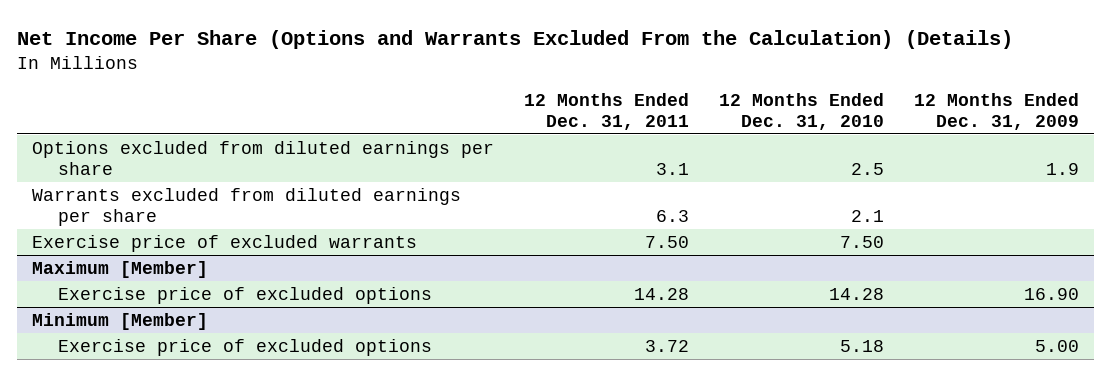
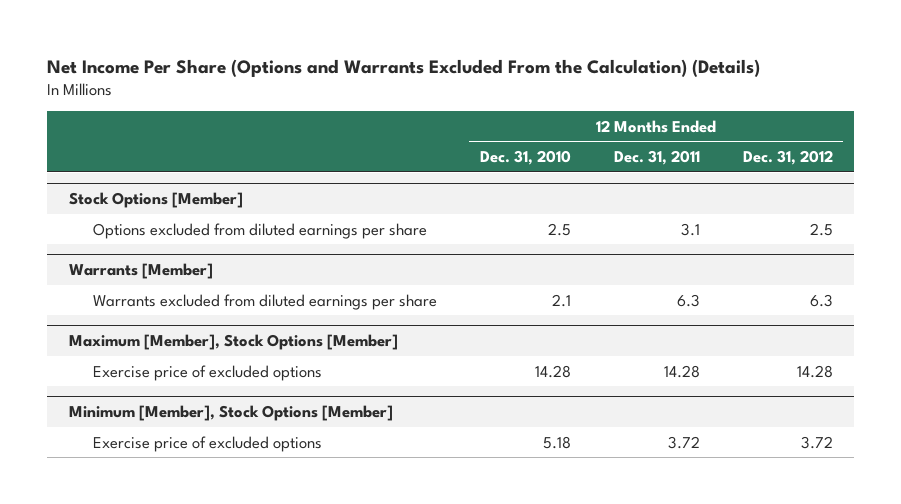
- | 12 Months Ended Dec. 31, 2011 | 12 Months Ended Dec. 31, 2010 | 12 Months Ended Dec. 31, 2009
+ | 12 Months Ended Dec. 31, 2010 | 12 Months Ended Dec. 31, 2011 | 12 Months Ended Dec. 31, 2012
+ Stock Options [Member]
+ Warrants [Member]
- Exercise price of excluded warrants | 7.50 | 7.50 |
- Maximum [Member]
+ Maximum [Member], Stock Options [Member]
- Minimum [Member]
+ Minimum [Member], Stock Options [Member]

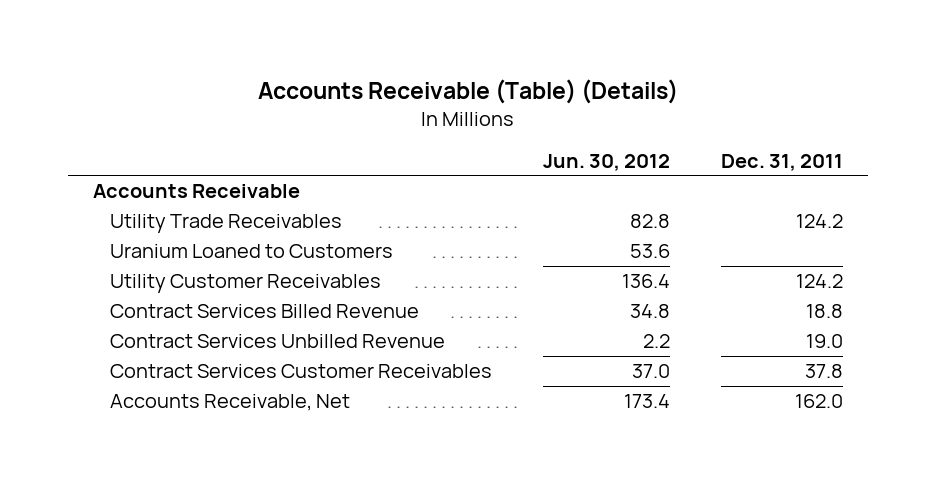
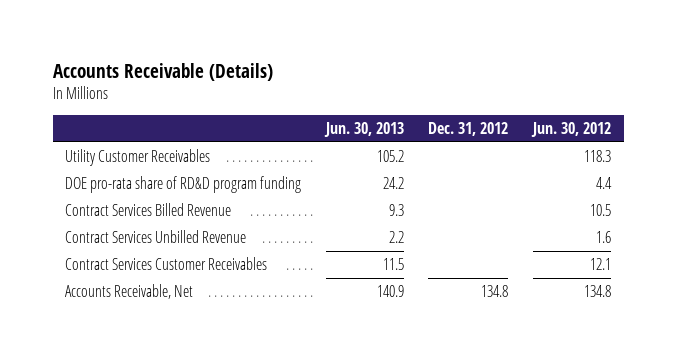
- Accounts Receivable (Table) (Details)
+ Accounts Receivable (Details)
- | Jun. 30, 2012 | Dec. 31, 2011
+ | Jun. 30, 2013 | Dec. 31, 2012 | Jun. 30, 2012
- Accounts Receivable
- Utility Trade Receivables | 82.8 | 124.2
- Uranium Loaned to Customers | 53.6 |
- Utility Customer Receivables | 136.4 | 124.2
- Contract Services Billed Revenue | 34.8 | 18.8
- Contract Services Unbilled Revenue | 2.2 | 19.0
- Contract Services Customer Receivables | 37.0 | 37.8
- Accounts Receivable, Net | 173.4 | 162.0
+ Utility Customer Receivables | 105.2 | | 118.3
+ DOE pro-rata share of RD&D program funding | 24.2 | | 4.4
+ Contract Services Billed Revenue | 9.3 | | 10.5
+ Contract Services Unbilled Revenue | 2.2 | | 1.6
+ Contract Services Customer Receivables | 11.5 | | 12.1
+ Accounts Receivable, Net | 140.9 | 134.8 | 134.8

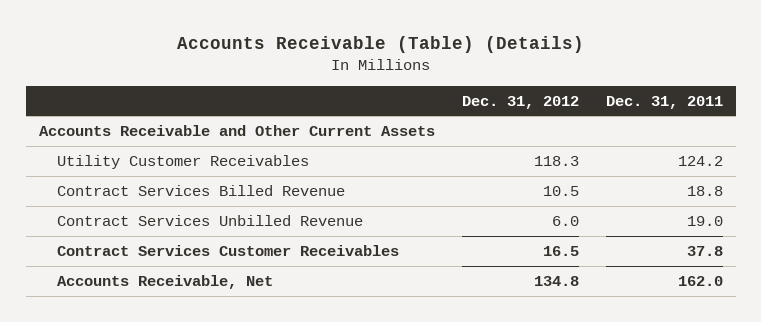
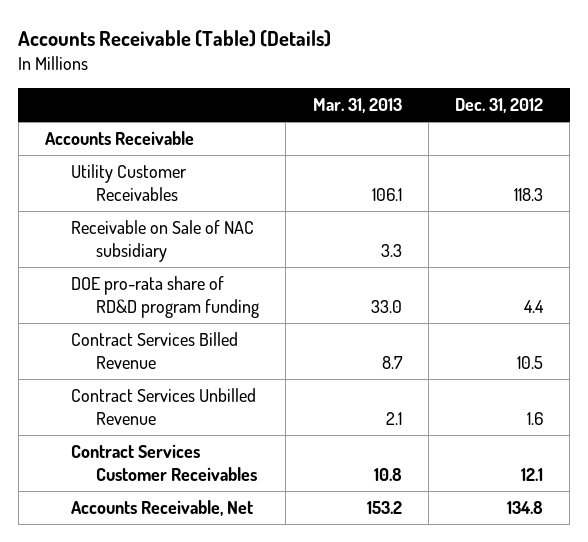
- | Dec. 31, 2012 | Dec. 31, 2011
+ | Mar. 31, 2013 | Dec. 31, 2012
- Accounts Receivable and Other Current Assets
+ Accounts Receivable
+ Receivable on Sale of NAC subsidiary | 3.3 |
+ DOE pro-rata share of RD&D program funding | 33.0 | 4.4
- Contract Services Unbilled Revenue | 6.0 | 19.0
- Contract Services Customer Receivables | 16.5 | 37.8
+ Contract Services Unbilled Revenue | 2.1 | 1.6
+ Contract Services Customer Receivables | 10.8 | 12.1

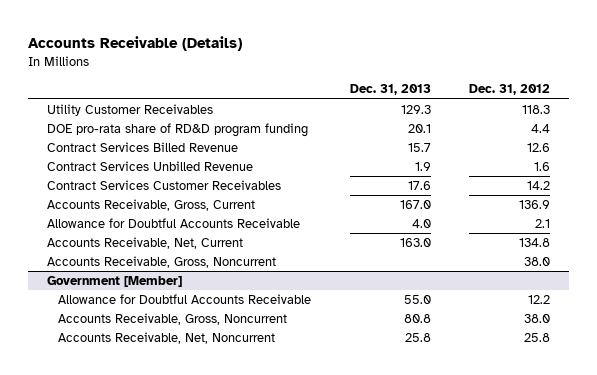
- Accounts Receivable (Table) (Details)
+ Accounts Receivable (Details)
- | Mar. 31, 2013 | Dec. 31, 2012
+ | Dec. 31, 2013 | Dec. 31, 2012
- Accounts Receivable
- Receivable on Sale of NAC subsidiary | 3.3 |
- Contract Services Billed Revenue | 8.7 | 10.5
+ Contract Services Billed Revenue | 15.7 | 12.6
- Contract Services Customer Receivables | 10.8 | 12.1
- Accounts Receivable, Net | 153.2 | 134.8
+ Contract Services Customer Receivables | 17.6 | 14.2
+ Accounts Receivable, Gross, Current | 167.0 | 136.9
+ Allowance for Doubtful Accounts Receivable | 4.0 | 2.1
+ Accounts Receivable, Net, Current | 163.0 | 134.8
+ Accounts Receivable, Gross, Noncurrent | | 38.0
+ Government [Member]
+ Allowance for Doubtful Accounts Receivable | 55.0 | 12.2
+ Accounts Receivable, Gross, Noncurrent | 80.8 | 38.0
+ Accounts Receivable, Net, Noncurrent | 25.8 | 25.8

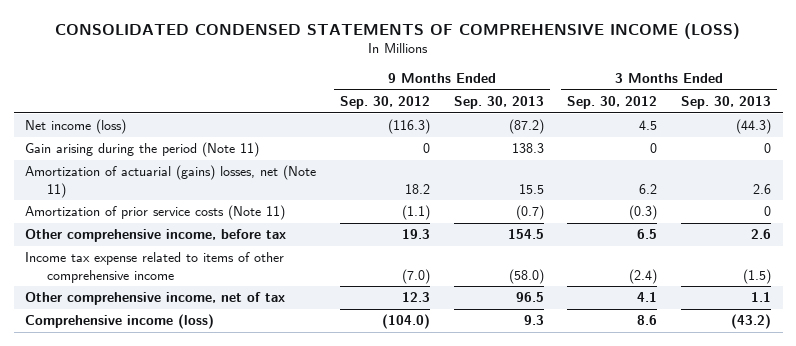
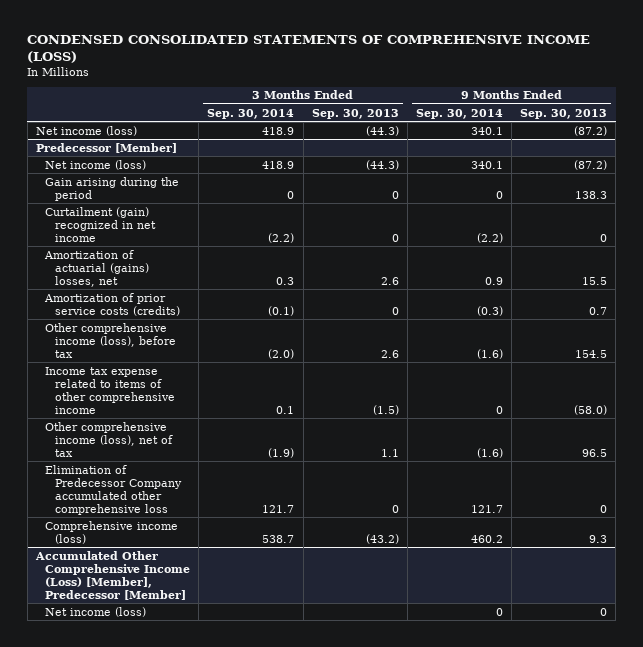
- CONSOLIDATED CONDENSED STATEMENTS OF COMPREHENSIVE INCOME (LOSS)
+ CONDENSED CONSOLIDATED STATEMENTS OF COMPREHENSIVE INCOME (LOSS)
- | 9 Months Ended Sep. 30, 2012 | 9 Months Ended Sep. 30, 2013 | 3 Months Ended Sep. 30, 2012 | 3 Months Ended Sep. 30, 2013
+ | 3 Months Ended Sep. 30, 2014 | 3 Months Ended Sep. 30, 2013 | 9 Months Ended Sep. 30, 2014 | 9 Months Ended Sep. 30, 2013
- Gain arising during the period (Note 11) | 0 | 138.3 | 0 | 0
- Amortization of actuarial (gains) losses, net (Note 11) | 18.2 | 15.5 | 6.2 | 2.6
- Amortization of prior service costs (Note 11) | (1.1) | (0.7) | (0.3) | 0
- Other comprehensive income, before tax | 19.3 | 154.5 | 6.5 | 2.6
+ Predecessor [Member]
+ Net income (loss) | 418.9 | (44.3) | 340.1 | (87.2)
+ Gain arising during the period | 0 | 0 | 0 | 138.3
+ Curtailment (gain) recognized in net income | (2.2) | 0 | (2.2) | 0
+ Amortization of actuarial (gains) losses, net | 0.3 | 2.6 | 0.9 | 15.5
+ Amortization of prior service costs (credits) | (0.1) | 0 | (0.3) | 0.7
+ Other comprehensive income (loss), before tax | (2.0) | 2.6 | (1.6) | 154.5
- Other comprehensive income, net of tax | 12.3 | 96.5 | 4.1 | 1.1
+ Other comprehensive income (loss), net of tax | (1.9) | 1.1 | (1.6) | 96.5
+ Elimination of Predecessor Company accumulated other comprehensive loss | 121.7 | 0 | 121.7 | 0
+ Accumulated Other Comprehensive Income (Loss) [Member], Predecessor [Member]
+ Net income (loss) | | | 0 | 0

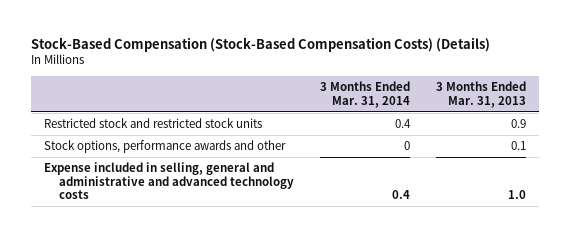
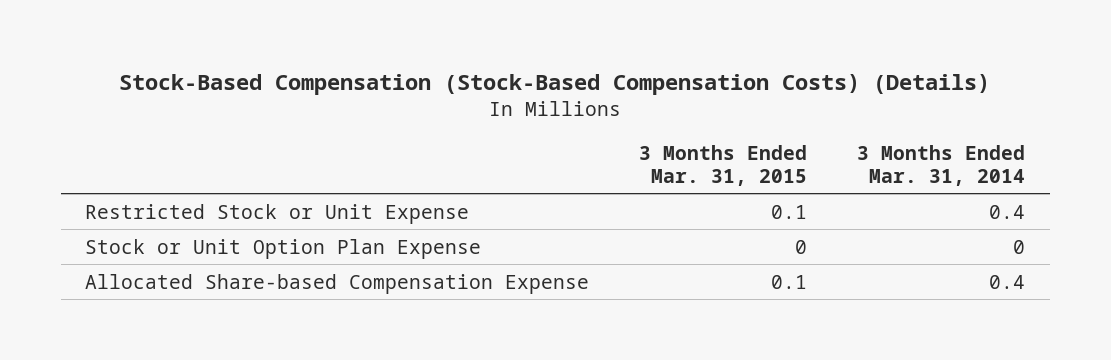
- | 3 Months Ended Mar. 31, 2014 | 3 Months Ended Mar. 31, 2013
+ | 3 Months Ended Mar. 31, 2015 | 3 Months Ended Mar. 31, 2014
- Restricted stock and restricted stock units | 0.4 | 0.9
- Stock options, performance awards and other | 0 | 0.1
- Expense included in selling, general and administrative and advanced technology costs | 0.4 | 1.0
+ Restricted Stock or Unit Expense | 0.1 | 0.4
+ Stock or Unit Option Plan Expense | 0 | 0
+ Allocated Share-based Compensation Expense | 0.1 | 0.4

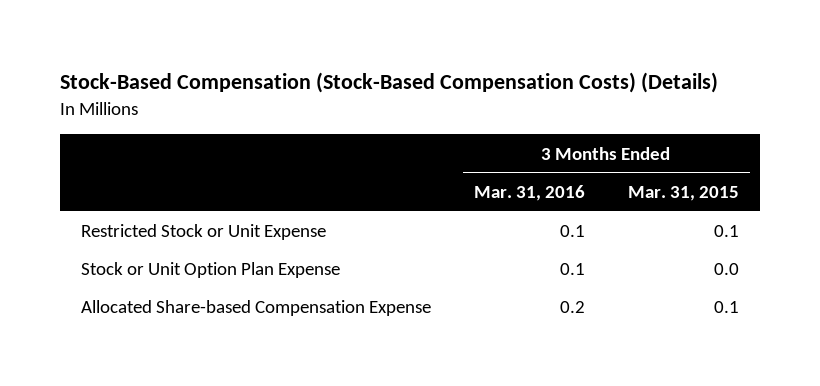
- | 3 Months Ended Mar. 31, 2015 | 3 Months Ended Mar. 31, 2014
+ | 3 Months Ended Mar. 31, 2016 | 3 Months Ended Mar. 31, 2015
- Stock or Unit Option Plan Expense | 0 | 0
+ Stock or Unit Option Plan Expense | 0.1 | 0.0

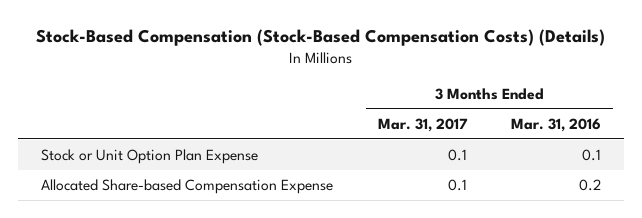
- | 3 Months Ended Mar. 31, 2016 | 3 Months Ended Mar. 31, 2015
+ | 3 Months Ended Mar. 31, 2017 | 3 Months Ended Mar. 31, 2016
- Restricted Stock or Unit Expense | 0.1 | 0.1

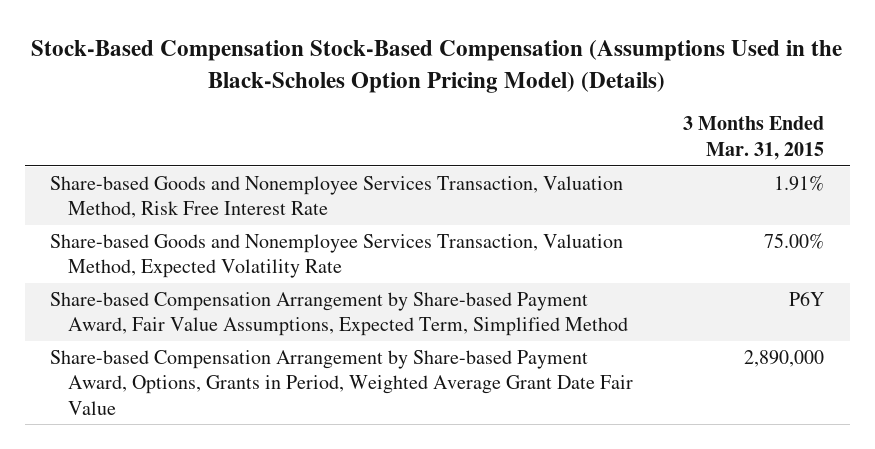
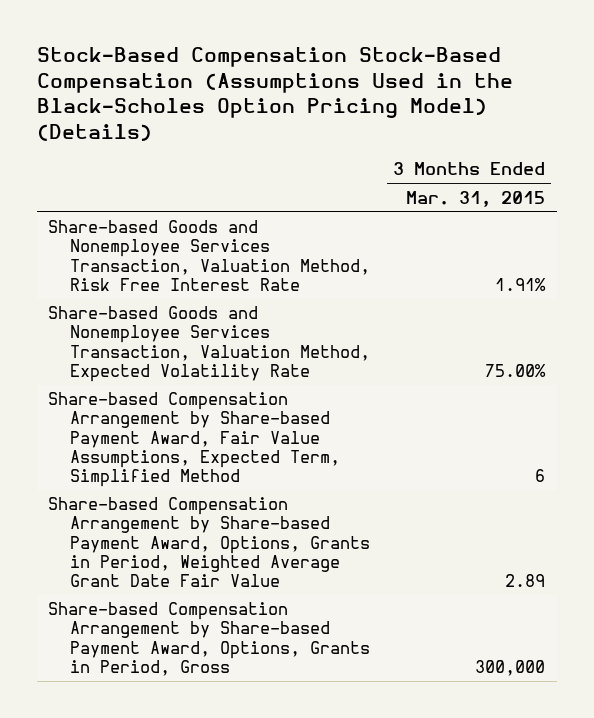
- Share-based Compensation Arrangement by Share-based Payment Award, Fair Value Assumptions, Expected Term, Simplified Method | P6Y
- Share-based Compensation Arrangement by Share-based Payment Award, Options, Grants in Period, Weighted Average Grant Date Fair Value | 2,890,000
+ Share-based Compensation Arrangement by Share-based Payment Award, Fair Value Assumptions, Expected Term, Simplified Method | 6
+ Share-based Compensation Arrangement by Share-based Payment Award, Options, Grants in Period, Weighted Average Grant Date Fair Value | 2.89
+ Share-based Compensation Arrangement by Share-based Payment Award, Options, Grants in Period, Gross | 300,000

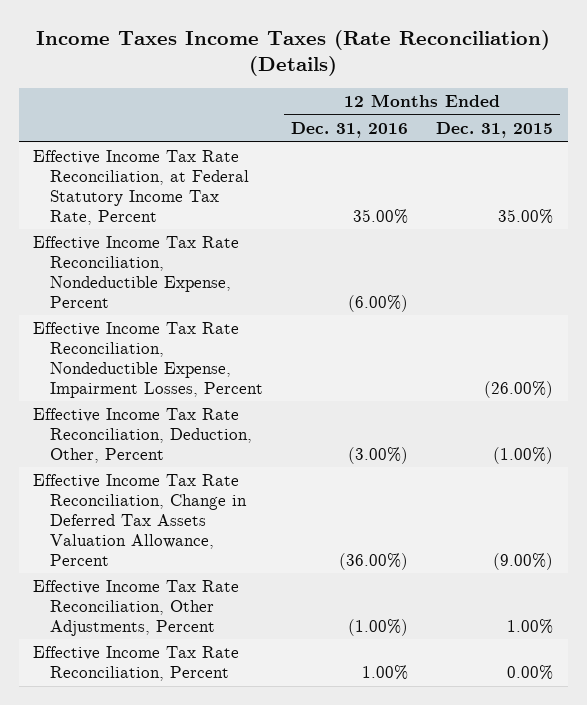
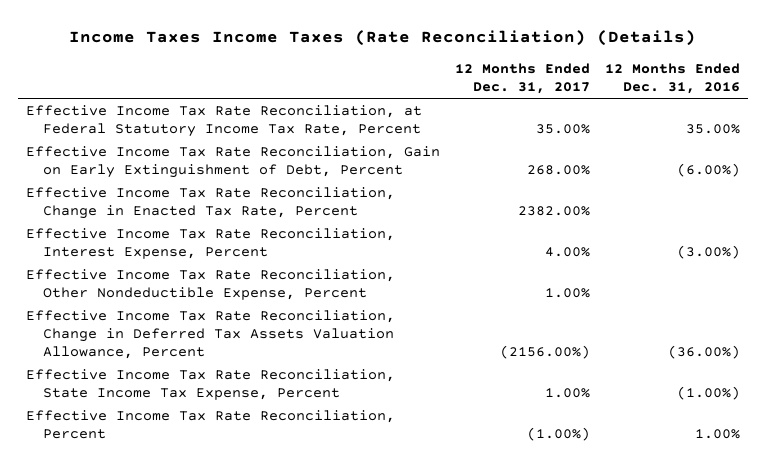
- | 12 Months Ended Dec. 31, 2016 | 12 Months Ended Dec. 31, 2015
+ | 12 Months Ended Dec. 31, 2017 | 12 Months Ended Dec. 31, 2016
- Effective Income Tax Rate Reconciliation, Nondeductible Expense, Percent | (6.00%) |
- Effective Income Tax Rate Reconciliation, Nondeductible Expense, Impairment Losses, Percent | | (26.00%)
- Effective Income Tax Rate Reconciliation, Deduction, Other, Percent | (3.00%) | (1.00%)
+ Effective Income Tax Rate Reconciliation, Gain on Early Extinguishment of Debt, Percent | 268.00% | (6.00%)
+ Effective Income Tax Rate Reconciliation, Change in Enacted Tax Rate, Percent | 2382.00% |
+ Effective Income Tax Rate Reconciliation, Interest Expense, Percent | 4.00% | (3.00%)
+ Effective Income Tax Rate Reconciliation, Other Nondeductible Expense, Percent | 1.00% |
- Effective Income Tax Rate Reconciliation, Other Adjustments, Percent | (1.00%) | 1.00%
+ Effective Income Tax Rate Reconciliation, State Income Tax Expense, Percent | 1.00% | (1.00%)

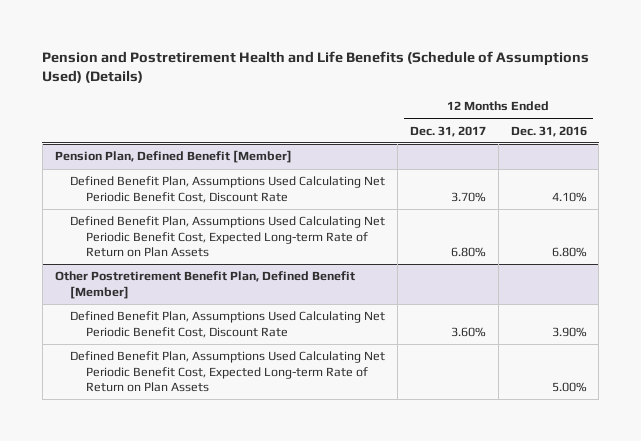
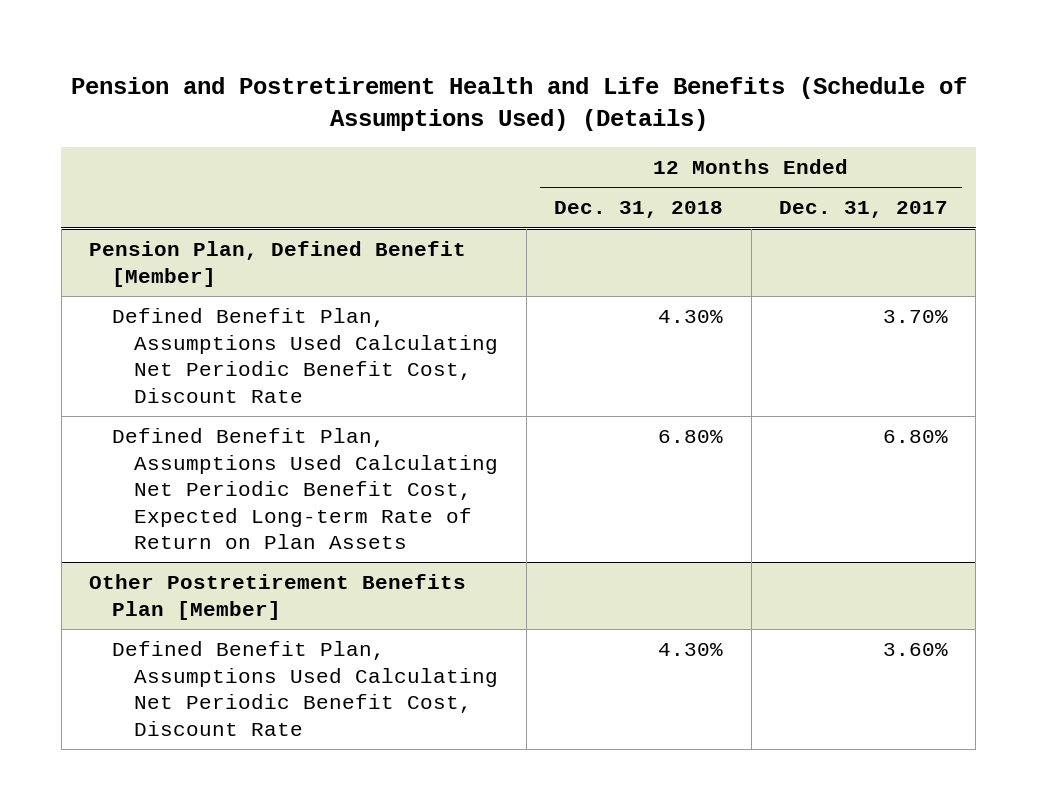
- | 12 Months Ended Dec. 31, 2017 | 12 Months Ended Dec. 31, 2016
+ | 12 Months Ended Dec. 31, 2018 | 12 Months Ended Dec. 31, 2017
- Other Postretirement Benefit Plan, Defined Benefit [Member]
+ Other Postretirement Benefits Plan [Member]
- Defined Benefit Plan, Assumptions Used Calculating Net Periodic Benefit Cost, Expected Long-term Rate of Return on Plan Assets | | 5.00%

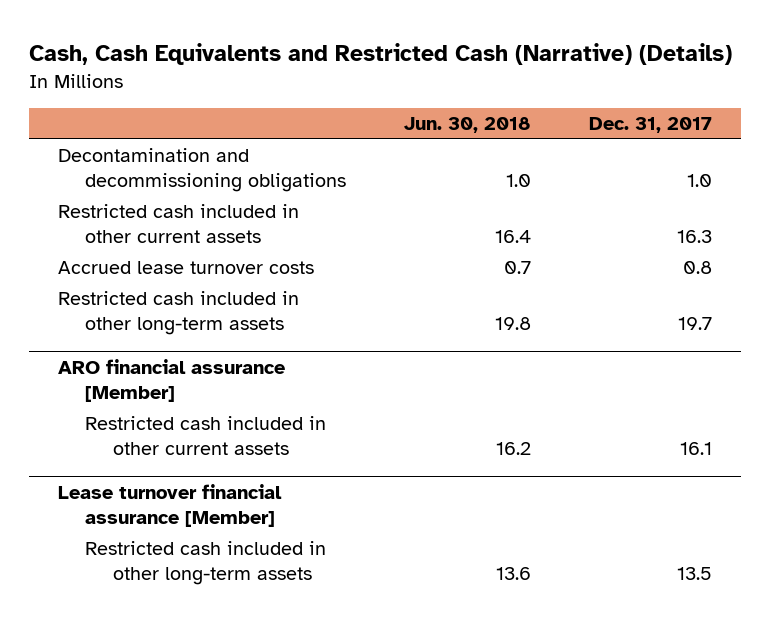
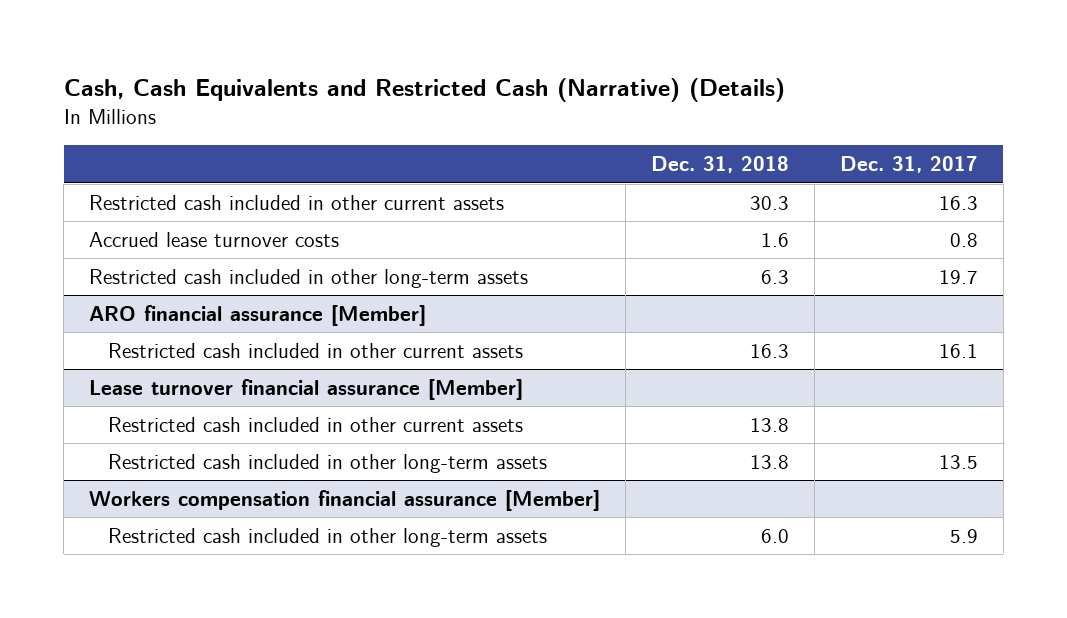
- | Jun. 30, 2018 | Dec. 31, 2017
+ | Dec. 31, 2018 | Dec. 31, 2017
- Decontamination and decommissioning obligations | 1.0 | 1.0
@ Lease turnover financial assurance [Member]
+ Restricted cash included in other current assets | 13.8 |
+ Workers compensation financial assurance [Member]
+ Restricted cash included in other long-term assets | 6.0 | 5.9

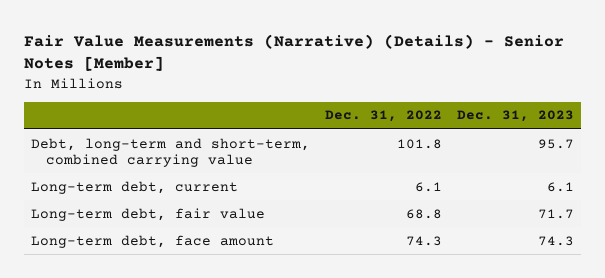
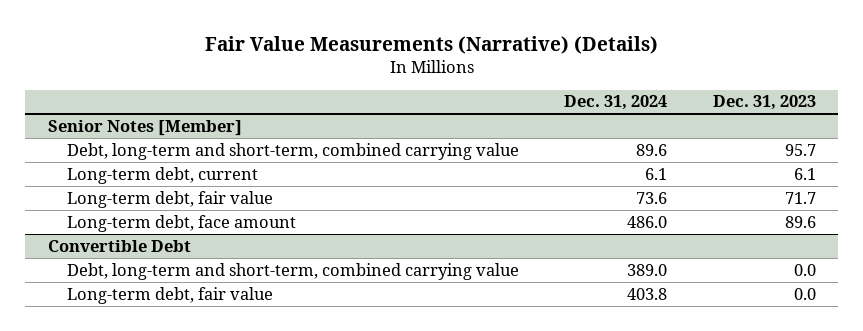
- Fair Value Measurements (Narrative) (Details) - Senior Notes [Member]
+ Fair Value Measurements (Narrative) (Details)
- | Dec. 31, 2022 | Dec. 31, 2023
+ | Dec. 31, 2024 | Dec. 31, 2023
+ Senior Notes [Member]
- Long-term debt, face amount | 74.3 | 74.3
+ Long-term debt, face amount | 486.0 | 89.6
+ Convertible Debt
+ Debt, long-term and short-term, combined carrying value | 389.0 | 0.0
+ Long-term debt, fair value | 403.8 | 0.0

